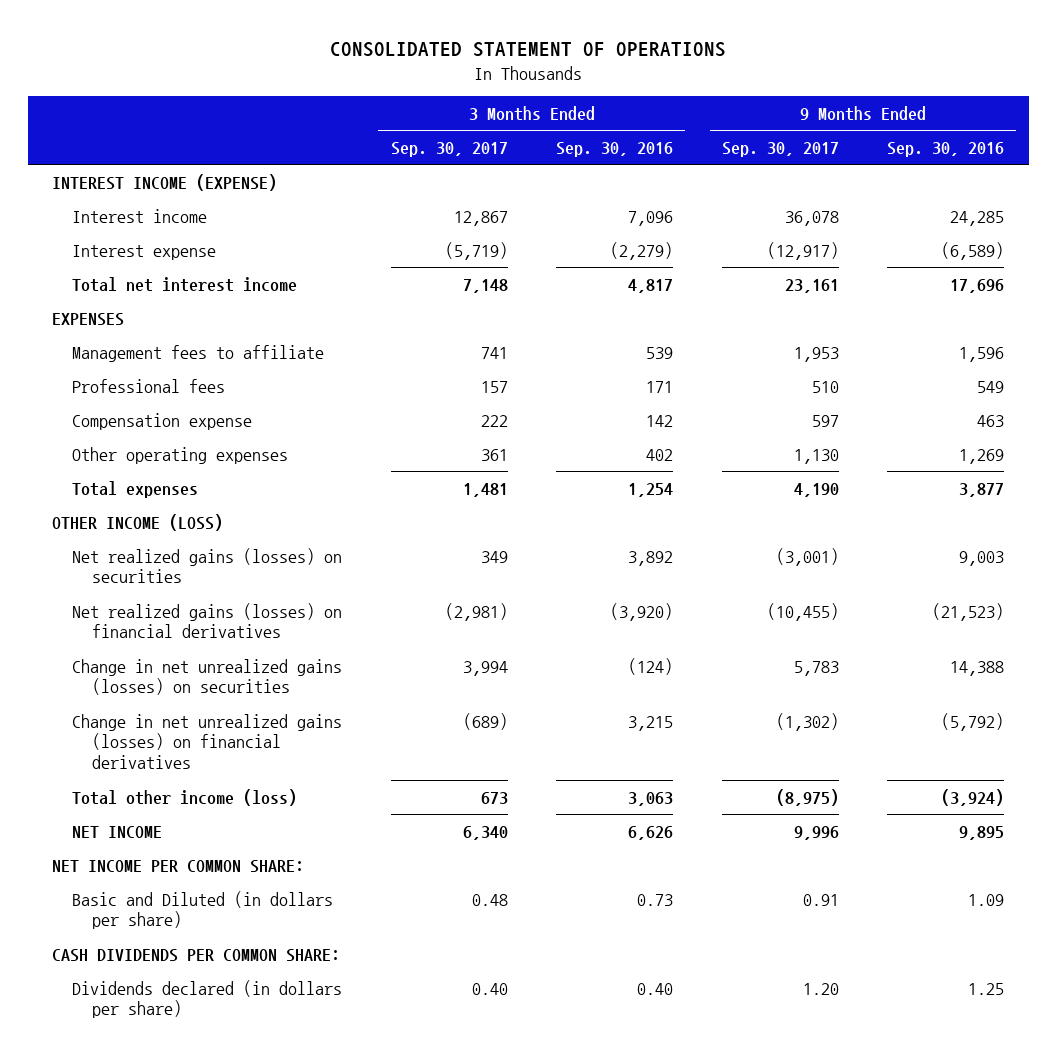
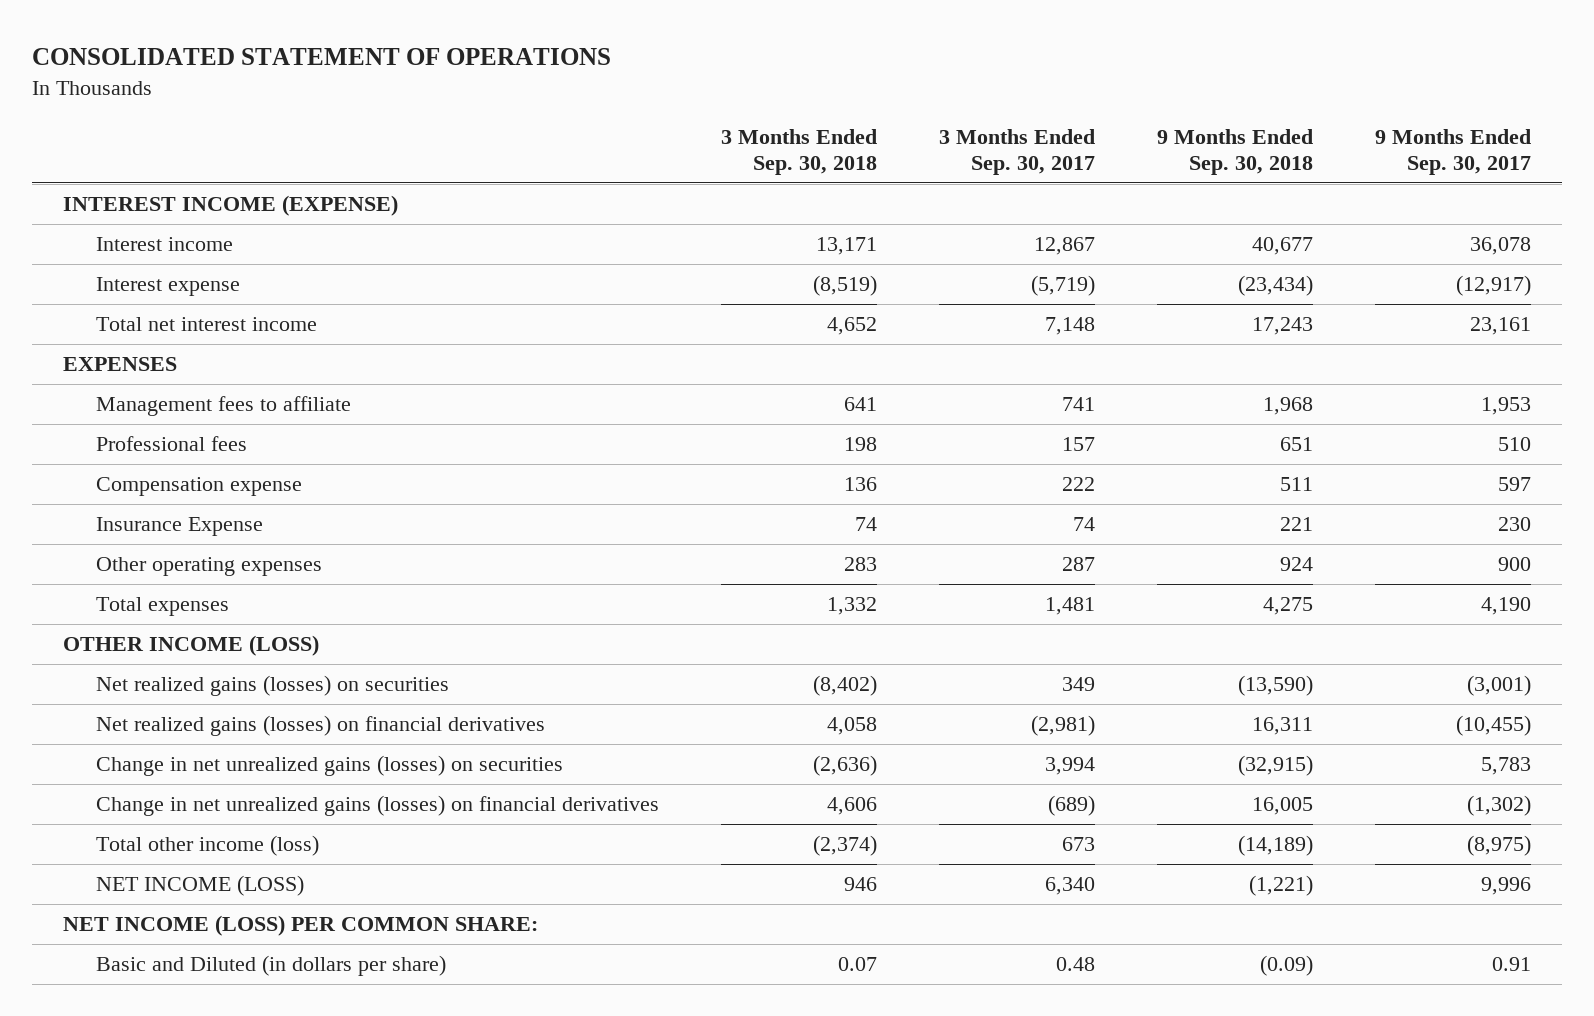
- | 3 Months Ended Sep. 30, 2017 | 3 Months Ended Sep. 30, 2016 | 9 Months Ended Sep. 30, 2017 | 9 Months Ended Sep. 30, 2016
+ | 3 Months Ended Sep. 30, 2018 | 3 Months Ended Sep. 30, 2017 | 9 Months Ended Sep. 30, 2018 | 9 Months Ended Sep. 30, 2017
- Other operating expenses | 361 | 402 | 1,130 | 1,269
+ Insurance Expense | 74 | 74 | 221 | 230
+ Other operating expenses | 283 | 287 | 924 | 900
- NET INCOME | 6,340 | 6,626 | 9,996 | 9,895
- NET INCOME PER COMMON SHARE:
+ NET INCOME (LOSS) | 946 | 6,340 | (1,221) | 9,996
+ NET INCOME (LOSS) PER COMMON SHARE:
- CASH DIVIDENDS PER COMMON SHARE:
- Dividends declared (in dollars per share) | 0.40 | 0.40 | 1.20 | 1.25

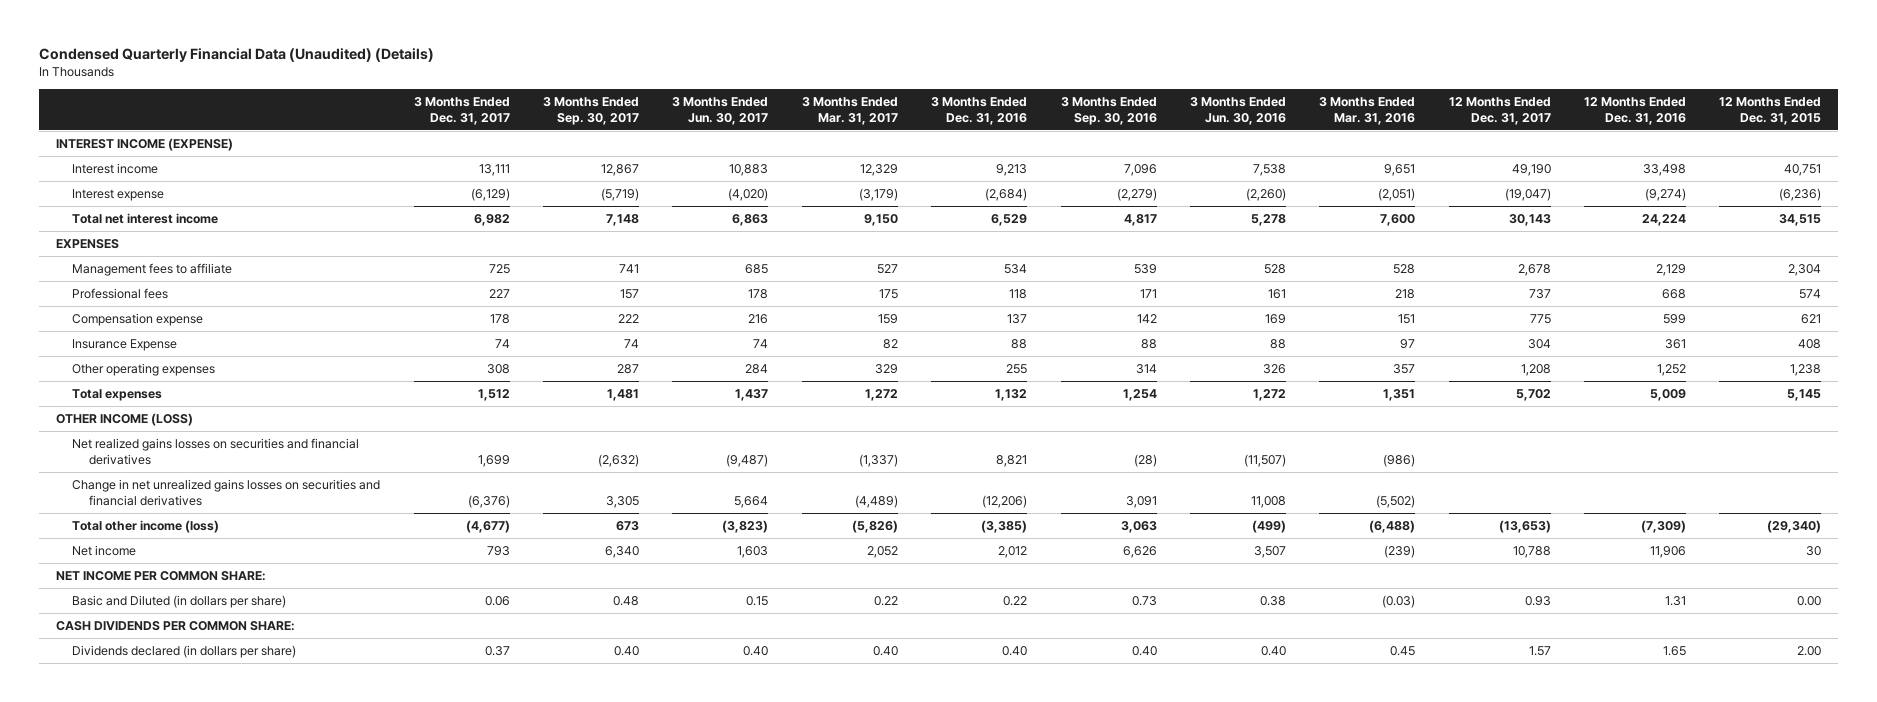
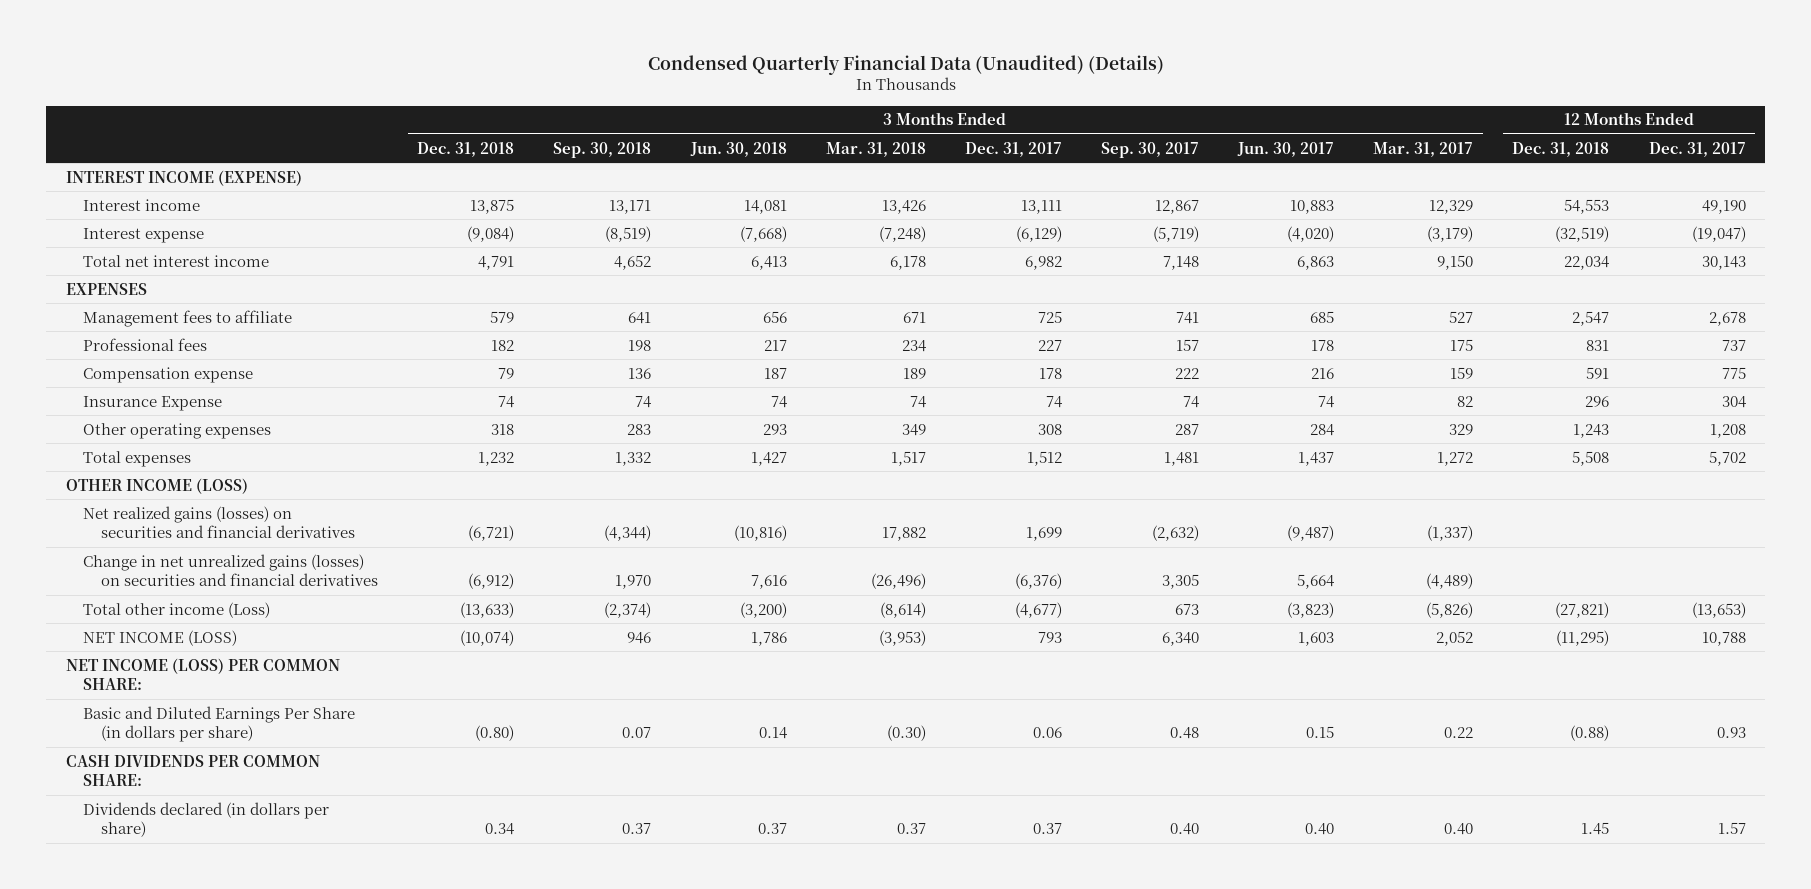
- | 3 Months Ended Dec. 31, 2017 | 3 Months Ended Sep. 30, 2017 | 3 Months Ended Jun. 30, 2017 | 3 Months Ended Mar. 31, 2017 | 3 Months Ended Dec. 31, 2016 | 3 Months Ended Sep. 30, 2016 | 3 Months Ended Jun. 30, 2016 | 3 Months Ended Mar. 31, 2016 | 12 Months Ended Dec. 31, 2017 | 12 Months Ended Dec. 31, 2016 | 12 Months Ended Dec. 31, 2015
+ | 3 Months Ended Dec. 31, 2018 | 3 Months Ended Sep. 30, 2018 | 3 Months Ended Jun. 30, 2018 | 3 Months Ended Mar. 31, 2018 | 3 Months Ended Dec. 31, 2017 | 3 Months Ended Sep. 30, 2017 | 3 Months Ended Jun. 30, 2017 | 3 Months Ended Mar. 31, 2017 | 12 Months Ended Dec. 31, 2018 | 12 Months Ended Dec. 31, 2017
- Net realized gains losses on securities and financial derivatives | 1,699 | (2,632) | (9,487) | (1,337) | 8,821 | (28) | (11,507) | (986) | | |
- Change in net unrealized gains losses on securities and financial derivatives | (6,376) | 3,305 | 5,664 | (4,489) | (12,206) | 3,091 | 11,008 | (5,502) | | |
- Total other income (loss) | (4,677) | 673 | (3,823) | (5,826) | (3,385) | 3,063 | (499) | (6,488) | (13,653) | (7,309) | (29,340)
- Net income | 793 | 6,340 | 1,603 | 2,052 | 2,012 | 6,626 | 3,507 | (239) | 10,788 | 11,906 | 30
- NET INCOME PER COMMON SHARE:
- Basic and Diluted (in dollars per share) | 0.06 | 0.48 | 0.15 | 0.22 | 0.22 | 0.73 | 0.38 | (0.03) | 0.93 | 1.31 | 0.00
+ Net realized gains (losses) on securities and financial derivatives | (6,721) | (4,344) | (10,816) | 17,882 | 1,699 | (2,632) | (9,487) | (1,337) | |
+ Change in net unrealized gains (losses) on securities and financial derivatives | (6,912) | 1,970 | 7,616 | (26,496) | (6,376) | 3,305 | 5,664 | (4,489) | |
+ Total other income (Loss) | (13,633) | (2,374) | (3,200) | (8,614) | (4,677) | 673 | (3,823) | (5,826) | (27,821) | (13,653)
+ NET INCOME (LOSS) | (10,074) | 946 | 1,786 | (3,953) | 793 | 6,340 | 1,603 | 2,052 | (11,295) | 10,788
+ NET INCOME (LOSS) PER COMMON SHARE:
+ Basic and Diluted Earnings Per Share (in dollars per share) | (0.80) | 0.07 | 0.14 | (0.30) | 0.06 | 0.48 | 0.15 | 0.22 | (0.88) | 0.93

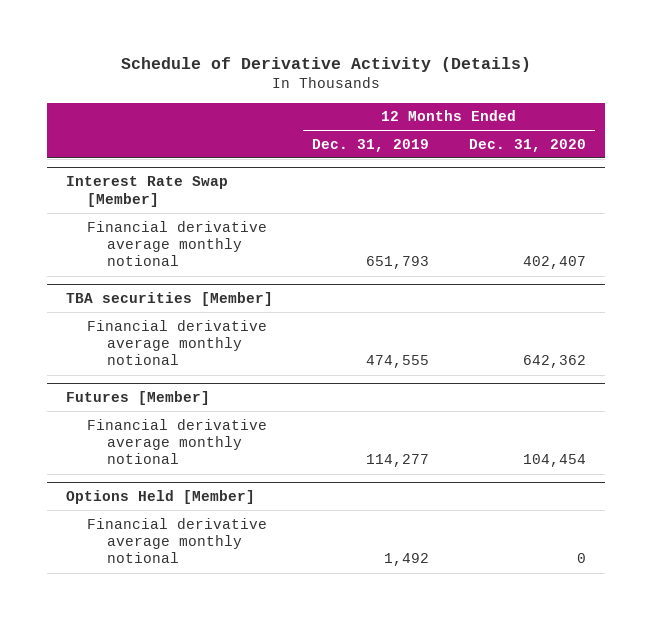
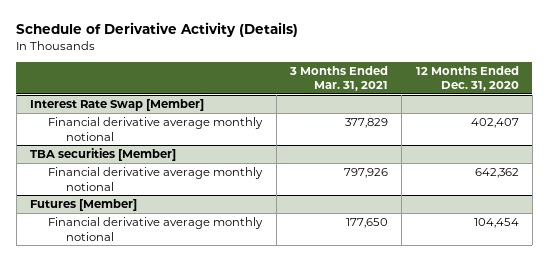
- | 12 Months Ended Dec. 31, 2019 | 12 Months Ended Dec. 31, 2020
+ | 3 Months Ended Mar. 31, 2021 | 12 Months Ended Dec. 31, 2020
- Options Held [Member]
- Financial derivative average monthly notional | 1,492 | 0

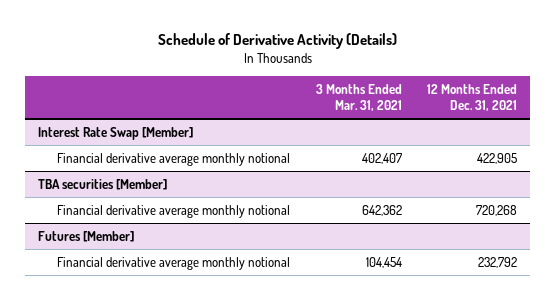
- | 3 Months Ended Mar. 31, 2021 | 12 Months Ended Dec. 31, 2020
+ | 3 Months Ended Mar. 31, 2021 | 12 Months Ended Dec. 31, 2021
@ Interest Rate Swap [Member]
- Financial derivative average monthly notional | 377,829 | 402,407
+ Financial derivative average monthly notional | 402,407 | 422,905
@ TBA securities [Member]
- Financial derivative average monthly notional | 797,926 | 642,362
+ Financial derivative average monthly notional | 642,362 | 720,268
@ Futures [Member]
- Financial derivative average monthly notional | 177,650 | 104,454
+ Financial derivative average monthly notional | 104,454 | 232,792

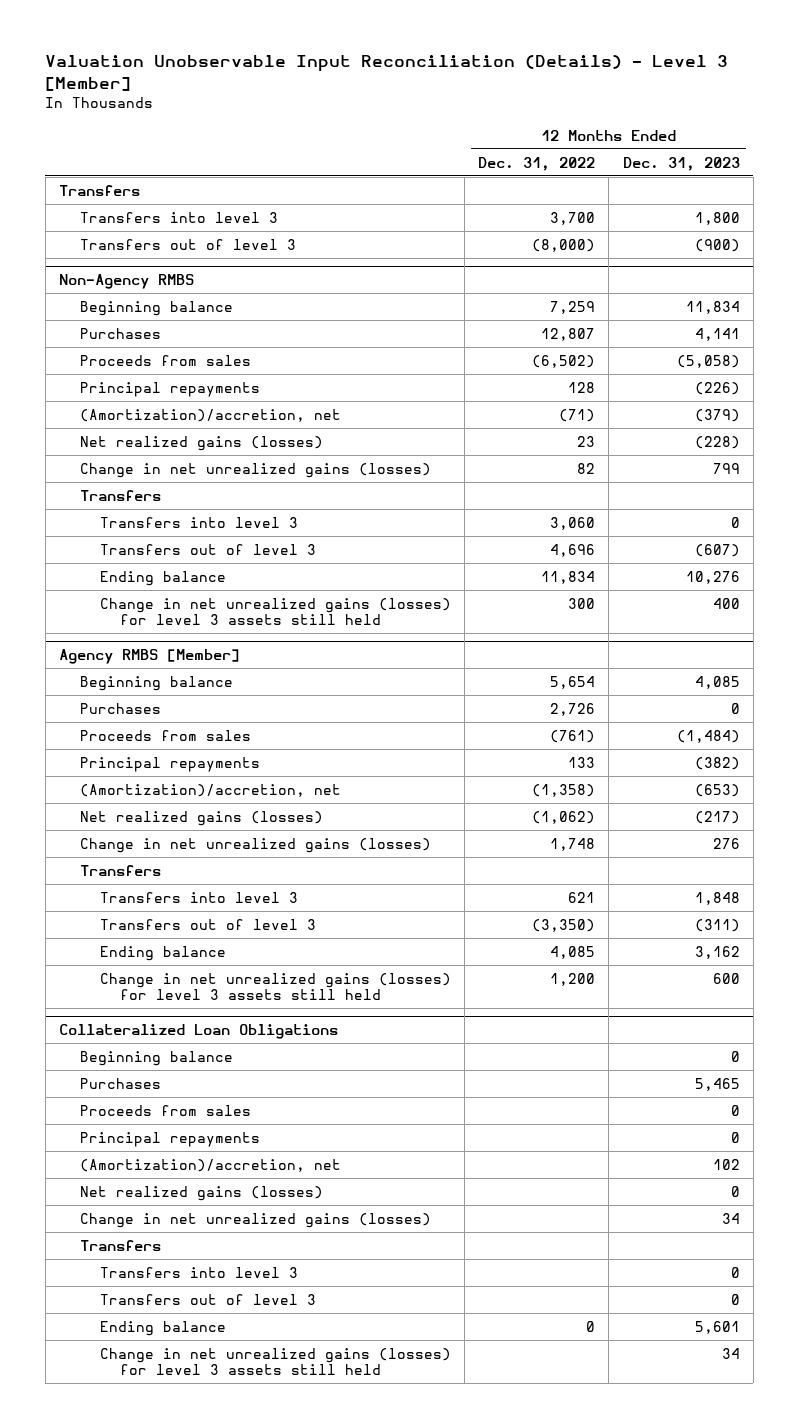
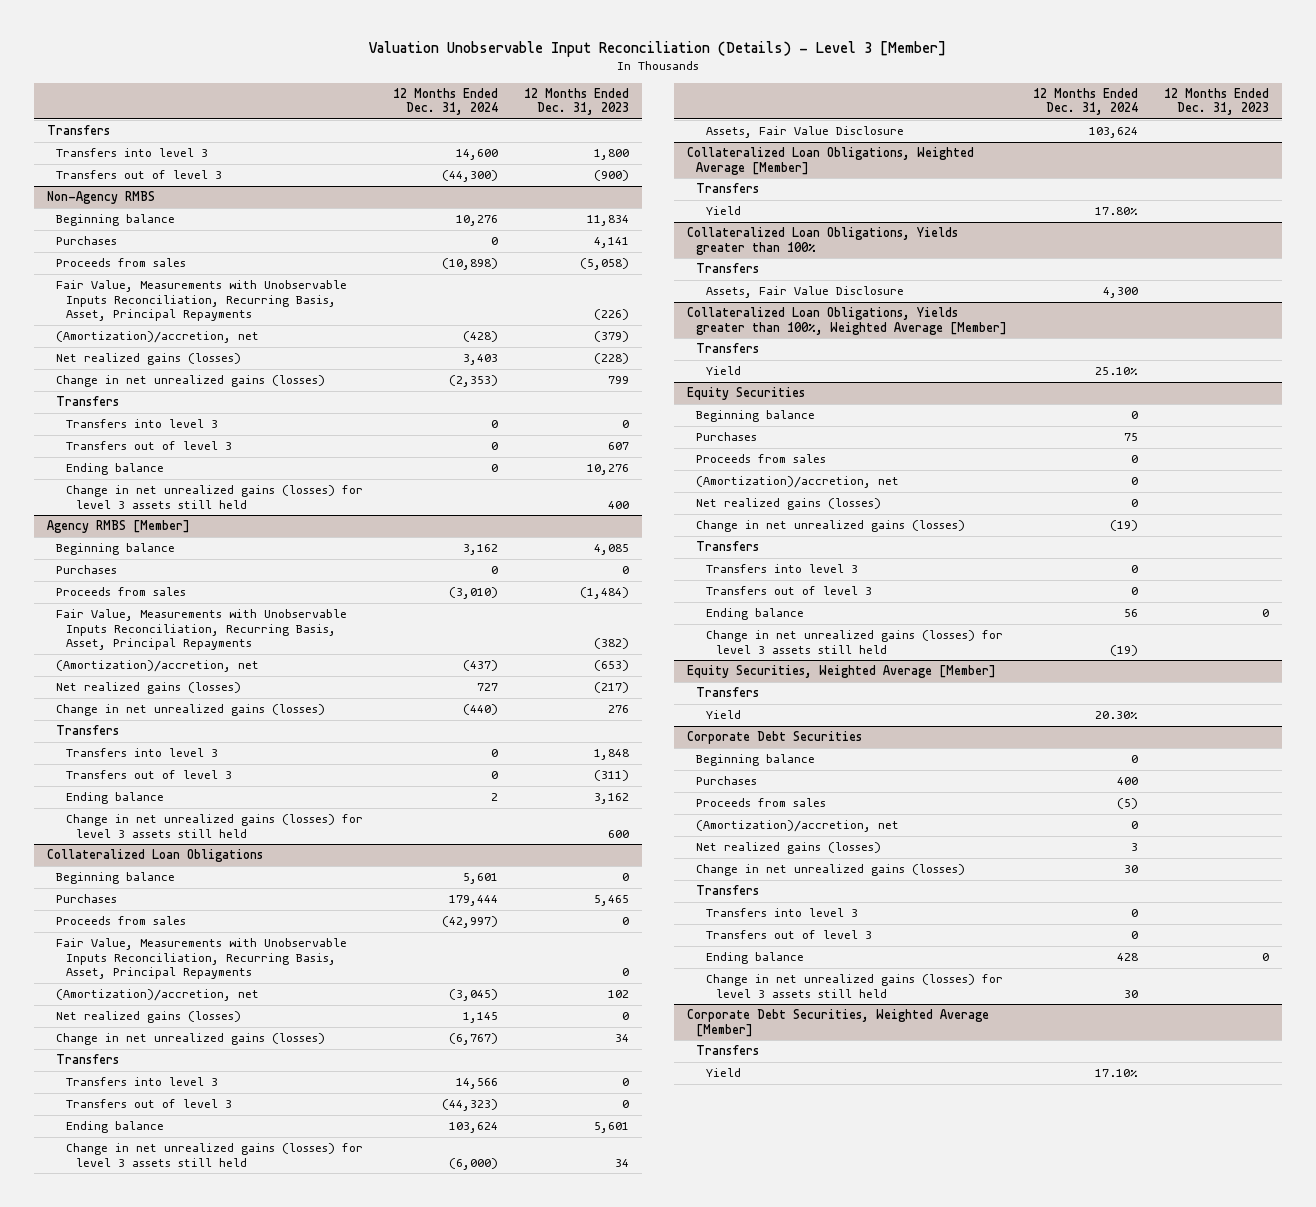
- | 12 Months Ended Dec. 31, 2022 | 12 Months Ended Dec. 31, 2023
+ | 12 Months Ended Dec. 31, 2024 | 12 Months Ended Dec. 31, 2023
@ Non-Agency RMBS
- Principal repayments | 128 | (226)
+ Fair Value, Measurements with Unobservable Inputs Reconciliation, Recurring Basis, Asset, Principal Repayments | | (226)
- Transfers out of level 3 | 4,696 | (607)
+ Transfers out of level 3 | 0 | 607
@ Agency RMBS [Member]
- Principal repayments | 133 | (382)
+ Fair Value, Measurements with Unobservable Inputs Reconciliation, Recurring Basis, Asset, Principal Repayments | | (382)
@ Collateralized Loan Obligations
- Principal repayments | | 0
+ Fair Value, Measurements with Unobservable Inputs Reconciliation, Recurring Basis, Asset, Principal Repayments | | 0
+ Assets, Fair Value Disclosure | 103,624 |
+ Collateralized Loan Obligations, Weighted Average [Member]
+ Transfers
+ Yield | 17.80% |
+ Collateralized Loan Obligations, Yields greater than 100%
+ Transfers
+ Assets, Fair Value Disclosure | 4,300 |
+ Collateralized Loan Obligations, Yields greater than 100%, Weighted Average [Member]
+ Transfers
+ Yield | 25.10% |
+ Equity Securities
+ Beginning balance | 0 |
+ Purchases | 75 |
+ Proceeds from sales | 0 |
+ (Amortization)/accretion, net | 0 |
+ Net realized gains (losses) | 0 |
+ Change in net unrealized gains (losses) | (19) |
+ Transfers
+ Transfers into level 3 | 0 |
+ Transfers out of level 3 | 0 |
+ Ending balance | 56 | 0
+ Change in net unrealized gains (losses) for level 3 assets still held | (19) |
+ Equity Securities, Weighted Average [Member]
+ Transfers
+ Yield | 20.30% |
+ Corporate Debt Securities
+ Beginning balance | 0 |
+ Purchases | 400 |
+ Proceeds from sales | (5) |
+ (Amortization)/accretion, net | 0 |
+ Net realized gains (losses) | 3 |
+ Change in net unrealized gains (losses) | 30 |
+ Transfers
+ Transfers into level 3 | 0 |
+ Transfers out of level 3 | 0 |
+ Ending balance | 428 | 0
+ Change in net unrealized gains (losses) for level 3 assets still held | 30 |
+ Corporate Debt Securities, Weighted Average [Member]
+ Transfers
+ Yield | 17.10% |

